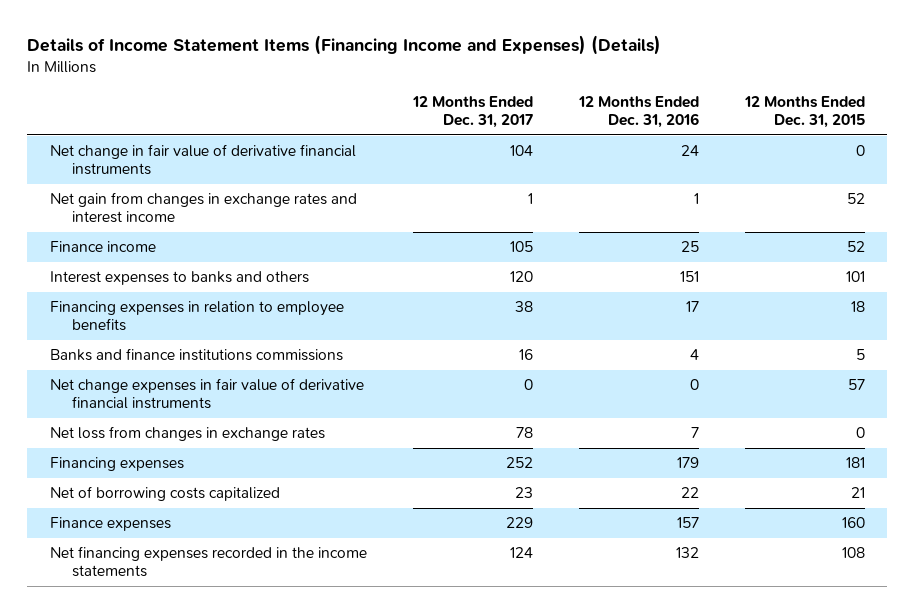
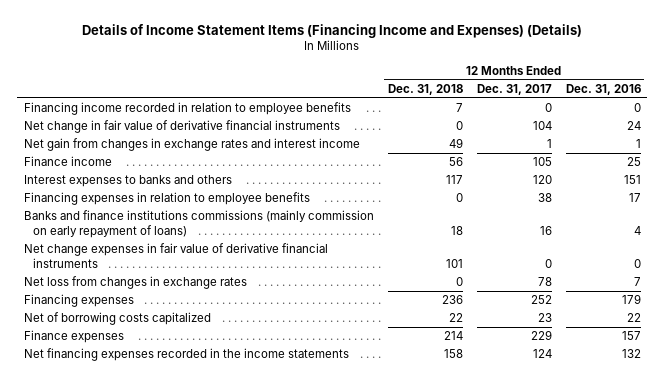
- | 12 Months Ended Dec. 31, 2017 | 12 Months Ended Dec. 31, 2016 | 12 Months Ended Dec. 31, 2015
+ | 12 Months Ended Dec. 31, 2018 | 12 Months Ended Dec. 31, 2017 | 12 Months Ended Dec. 31, 2016
+ Financing income recorded in relation to employee benefits | 7 | 0 | 0
- Banks and finance institutions commissions | 16 | 4 | 5
+ Banks and finance institutions commissions (mainly commission on early repayment of loans) | 18 | 16 | 4

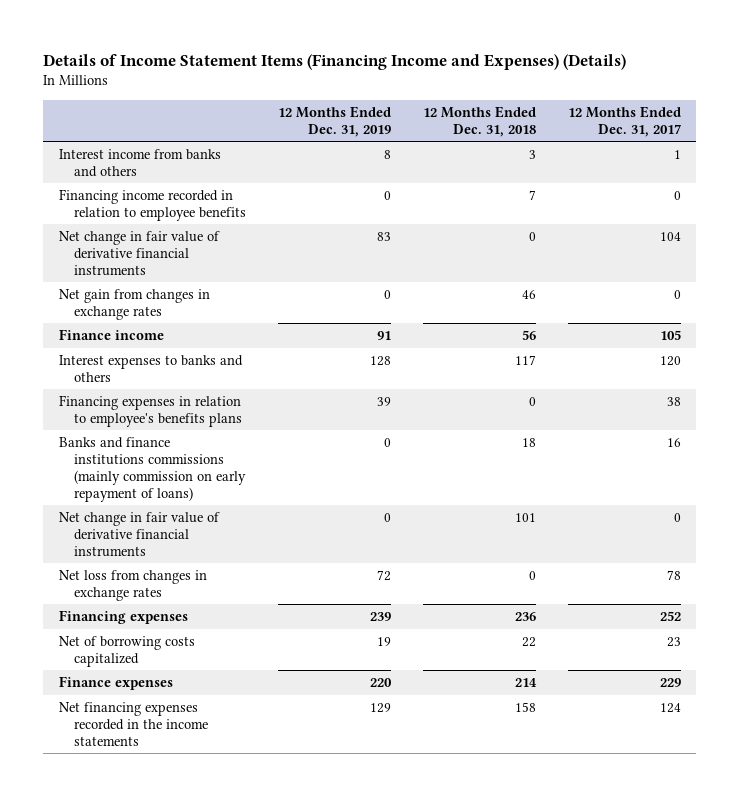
- | 12 Months Ended Dec. 31, 2018 | 12 Months Ended Dec. 31, 2017 | 12 Months Ended Dec. 31, 2016
+ | 12 Months Ended Dec. 31, 2019 | 12 Months Ended Dec. 31, 2018 | 12 Months Ended Dec. 31, 2017
+ Interest income from banks and others | 8 | 3 | 1
- Net gain from changes in exchange rates and interest income | 49 | 1 | 1
+ Net gain from changes in exchange rates | 0 | 46 | 0
- Financing expenses in relation to employee benefits | 0 | 38 | 17
+ Financing expenses in relation to employee's benefits plans | 39 | 0 | 38
- Net change expenses in fair value of derivative financial instruments | 101 | 0 | 0
+ Net change in fair value of derivative financial instruments | 0 | 101 | 0

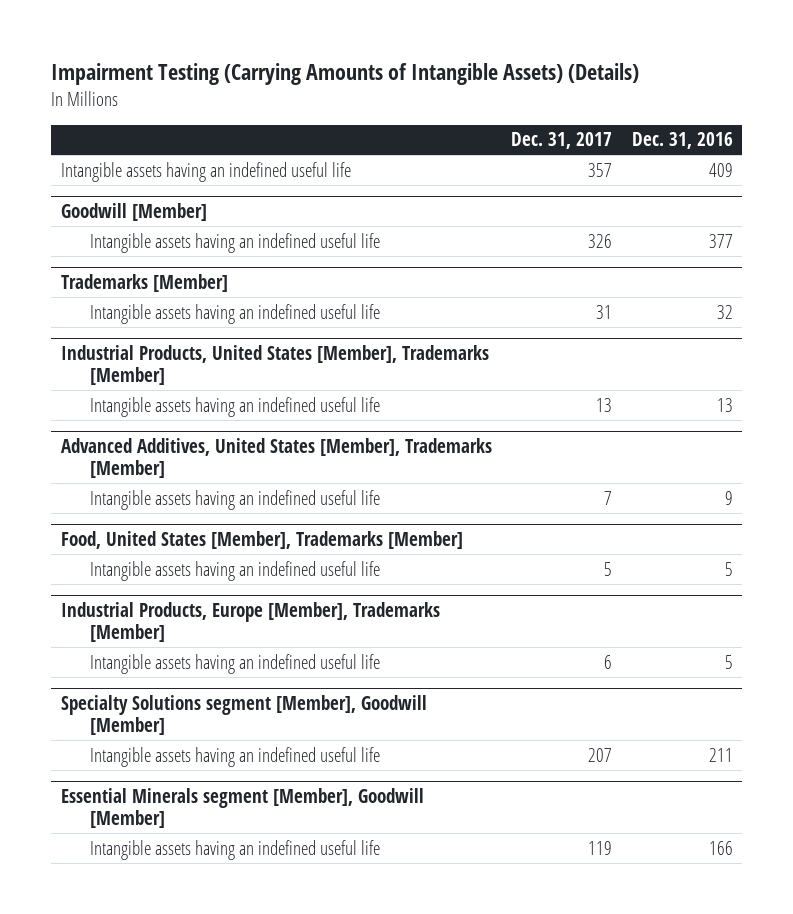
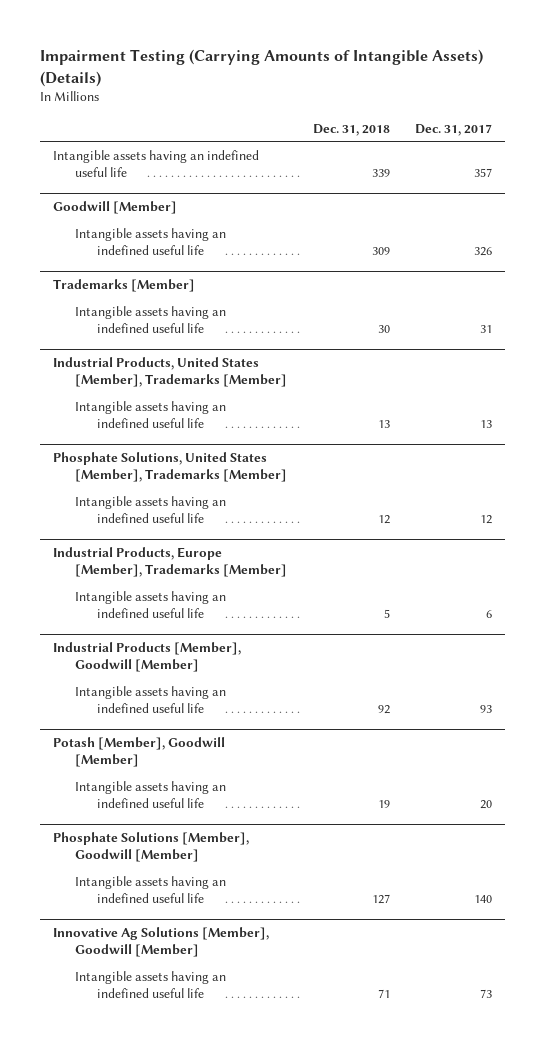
- | Dec. 31, 2017 | Dec. 31, 2016
+ | Dec. 31, 2018 | Dec. 31, 2017
- Advanced Additives, United States [Member], Trademarks [Member]
- Intangible assets having an indefined useful life | 7 | 9
- Food, United States [Member], Trademarks [Member]
- Intangible assets having an indefined useful life | 5 | 5
+ Phosphate Solutions, United States [Member], Trademarks [Member]
+ Intangible assets having an indefined useful life | 12 | 12
- Specialty Solutions segment [Member], Goodwill [Member]
- Intangible assets having an indefined useful life | 207 | 211
- Essential Minerals segment [Member], Goodwill [Member]
- Intangible assets having an indefined useful life | 119 | 166
+ Industrial Products [Member], Goodwill [Member]
+ Intangible assets having an indefined useful life | 92 | 93
+ Potash [Member], Goodwill [Member]
+ Intangible assets having an indefined useful life | 19 | 20
+ Phosphate Solutions [Member], Goodwill [Member]
+ Intangible assets having an indefined useful life | 127 | 140
+ Innovative Ag Solutions [Member], Goodwill [Member]
+ Intangible assets having an indefined useful life | 71 | 73

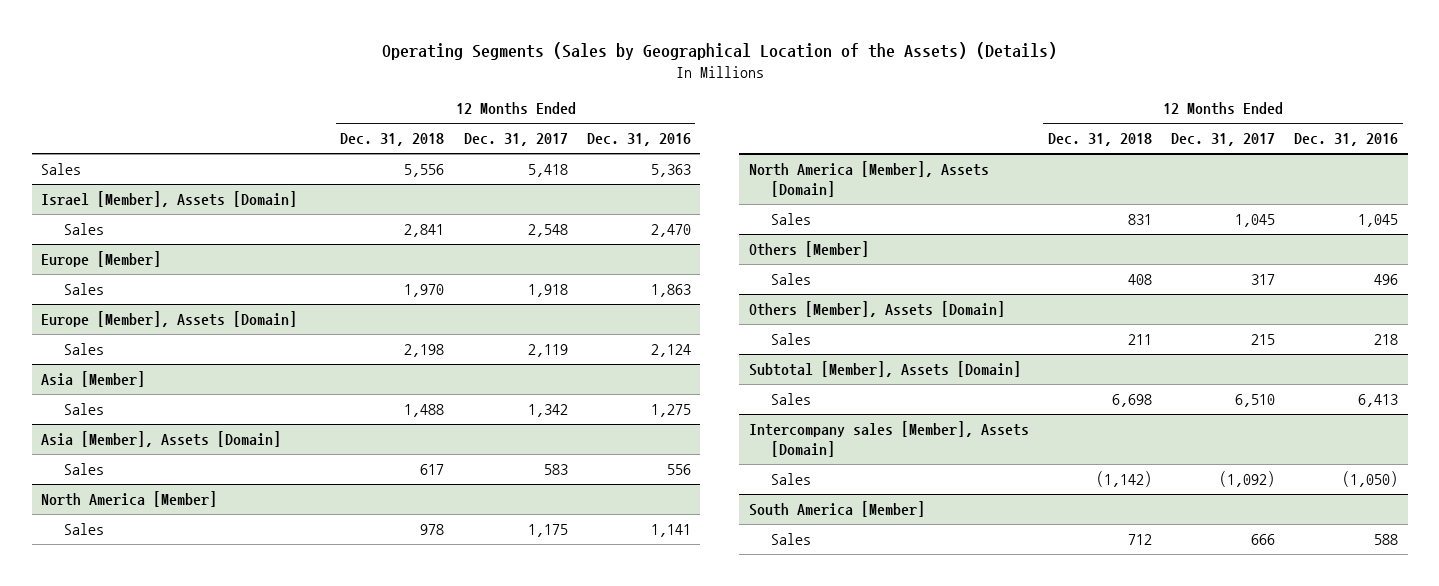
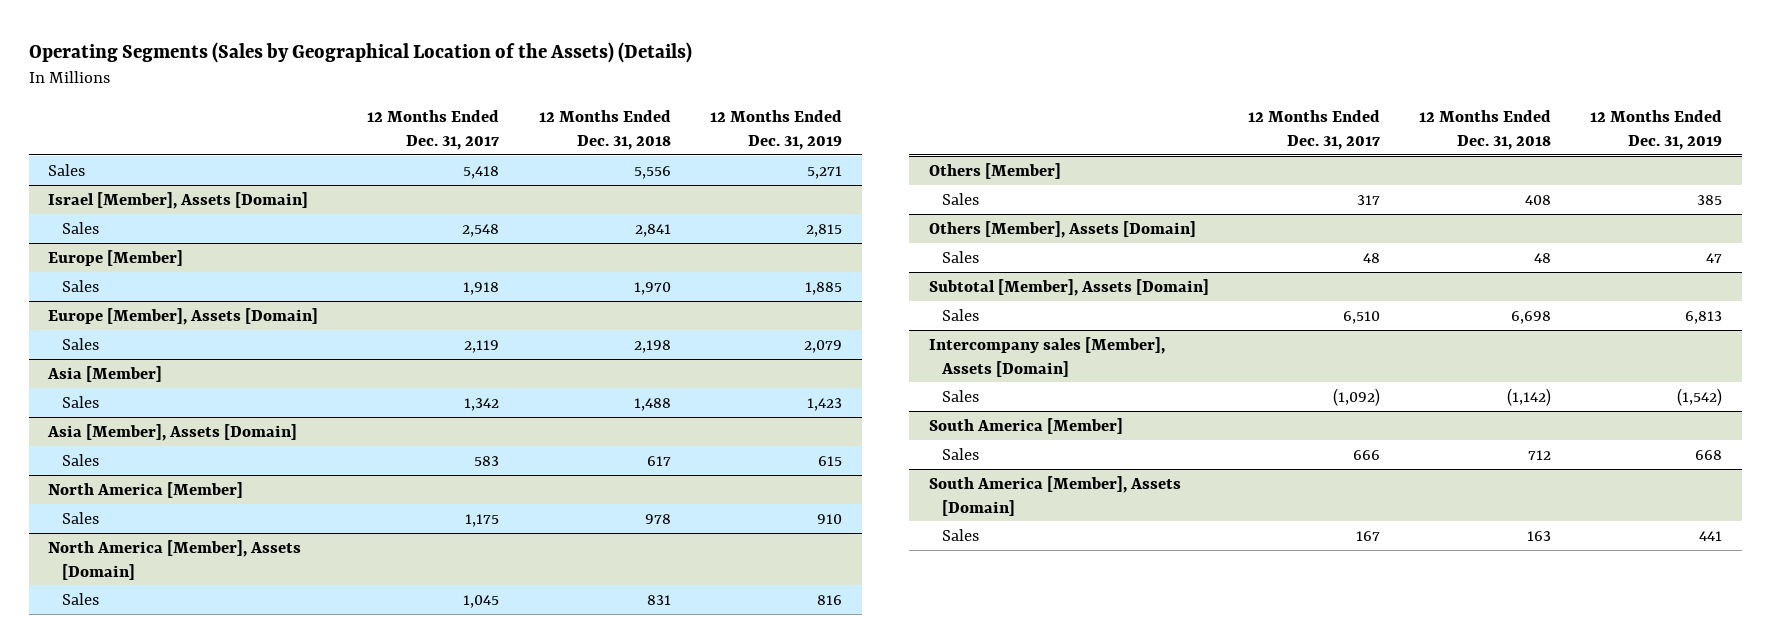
- | 12 Months Ended Dec. 31, 2018 | 12 Months Ended Dec. 31, 2017 | 12 Months Ended Dec. 31, 2016
+ | 12 Months Ended Dec. 31, 2017 | 12 Months Ended Dec. 31, 2018 | 12 Months Ended Dec. 31, 2019
@ Others [Member], Assets [Domain]
- Sales | 211 | 215 | 218
+ Sales | 48 | 48 | 47
+ South America [Member], Assets [Domain]
+ Sales | 167 | 163 | 441

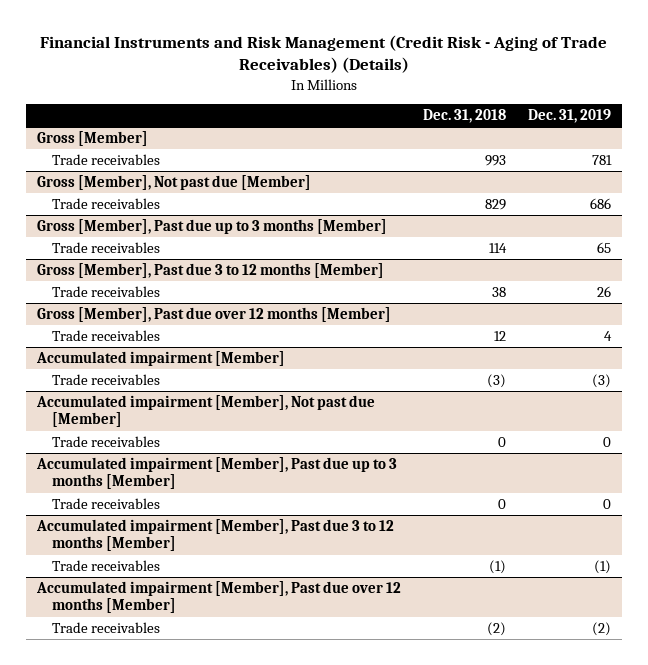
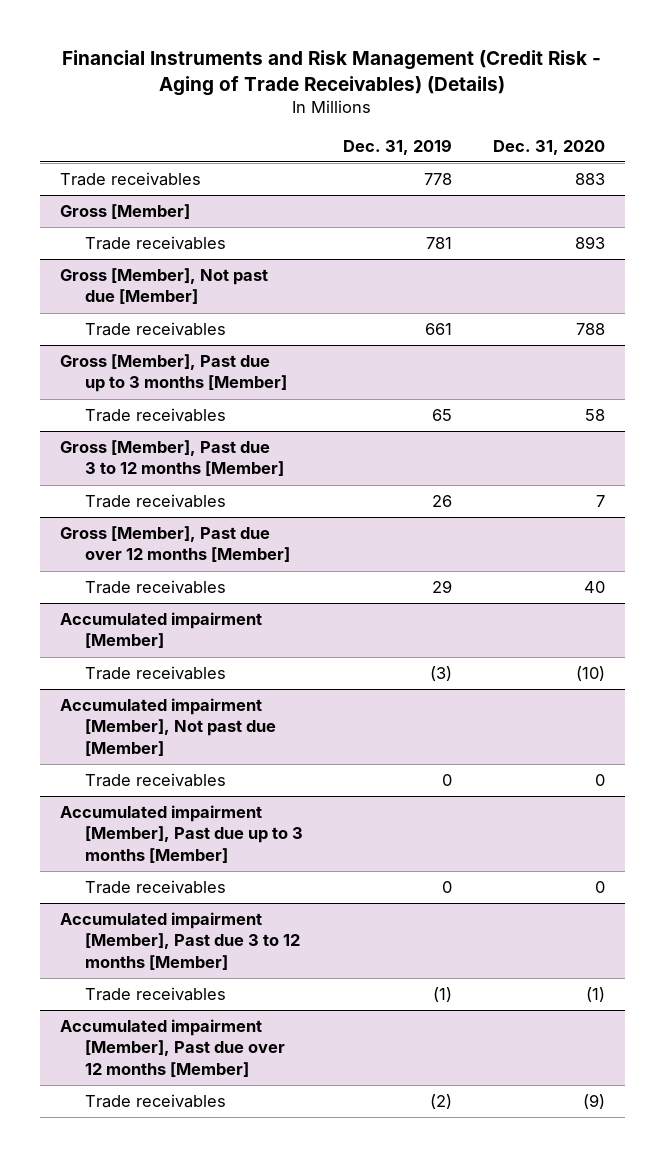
- | Dec. 31, 2018 | Dec. 31, 2019
+ | Dec. 31, 2019 | Dec. 31, 2020
+ Trade receivables | 778 | 883
@ Gross [Member], Not past due [Member]
- Trade receivables | 829 | 686
+ Trade receivables | 661 | 788
@ Gross [Member], Past due over 12 months [Member]
- Trade receivables | 12 | 4
+ Trade receivables | 29 | 40

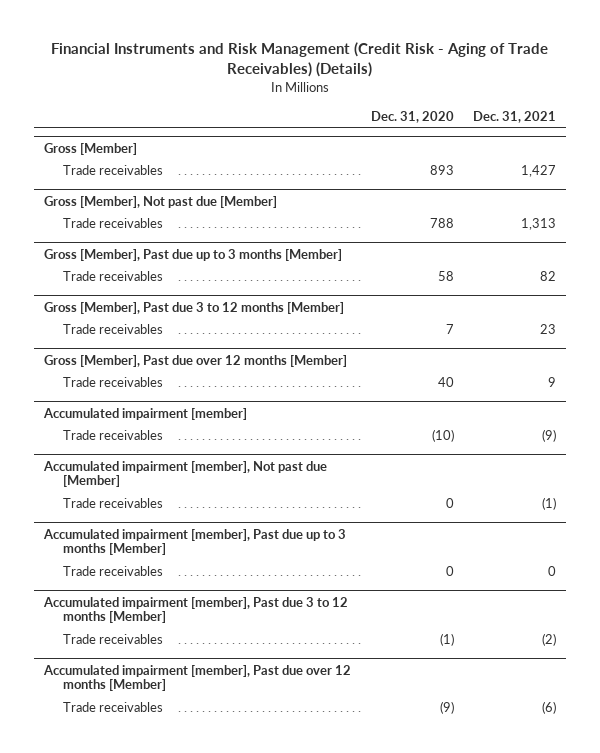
- | Dec. 31, 2019 | Dec. 31, 2020
+ | Dec. 31, 2020 | Dec. 31, 2021
- Trade receivables | 778 | 883
- Accumulated impairment [Member]
+ Accumulated impairment [member]
- Accumulated impairment [Member], Not past due [Member]
+ Accumulated impairment [member], Not past due [Member]
- Accumulated impairment [Member], Past due up to 3 months [Member]
+ Accumulated impairment [member], Past due up to 3 months [Member]
- Accumulated impairment [Member], Past due 3 to 12 months [Member]
+ Accumulated impairment [member], Past due 3 to 12 months [Member]
- Accumulated impairment [Member], Past due over 12 months [Member]
+ Accumulated impairment [member], Past due over 12 months [Member]

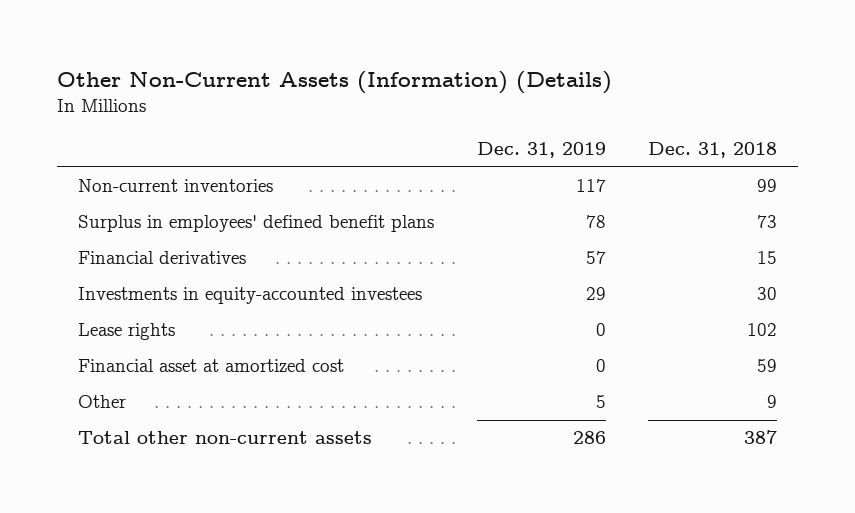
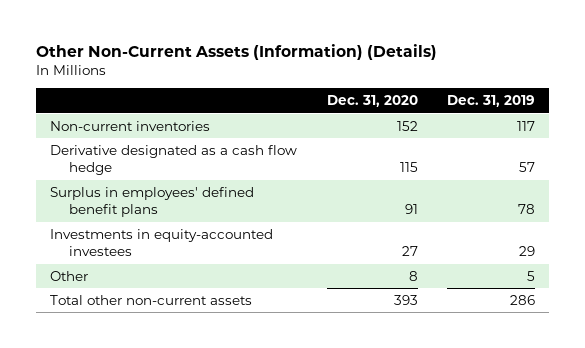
- | Dec. 31, 2019 | Dec. 31, 2018
+ | Dec. 31, 2020 | Dec. 31, 2019
+ Derivative designated as a cash flow hedge | 115 | 57
- Financial derivatives | 57 | 15
- Lease rights | 0 | 102
- Financial asset at amortized cost | 0 | 59

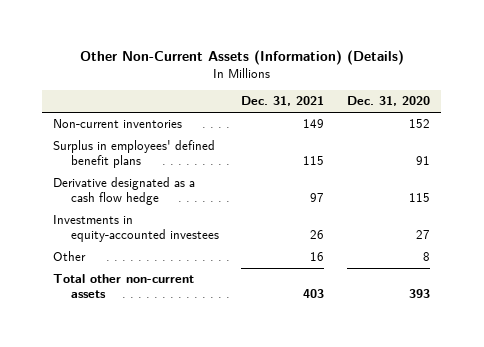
- | Dec. 31, 2020 | Dec. 31, 2019
+ | Dec. 31, 2021 | Dec. 31, 2020
moved down: Derivative designated as a cash flow hedge | 97 | 115

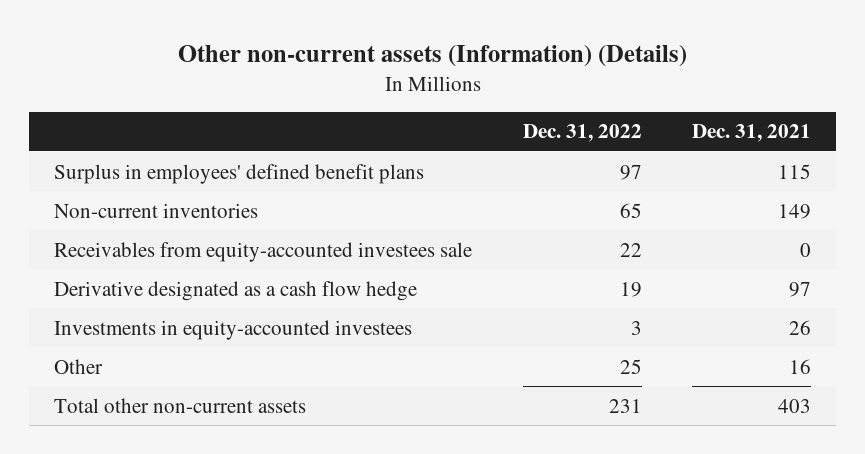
- Other Non-Current Assets (Information) (Details)
+ Other non-current assets (Information) (Details)
- | Dec. 31, 2021 | Dec. 31, 2020
+ | Dec. 31, 2022 | Dec. 31, 2021
moved down: Non-current inventories | 65 | 149
+ Receivables from equity-accounted investees sale | 22 | 0

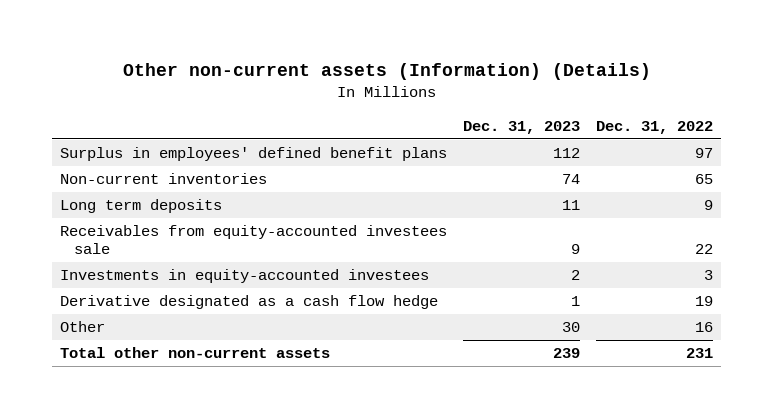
- | Dec. 31, 2022 | Dec. 31, 2021
+ | Dec. 31, 2023 | Dec. 31, 2022
+ Long term deposits | 11 | 9
- Other | 25 | 16
moved down: Derivative designated as a cash flow hedge | 1 | 19
+ Other | 30 | 16

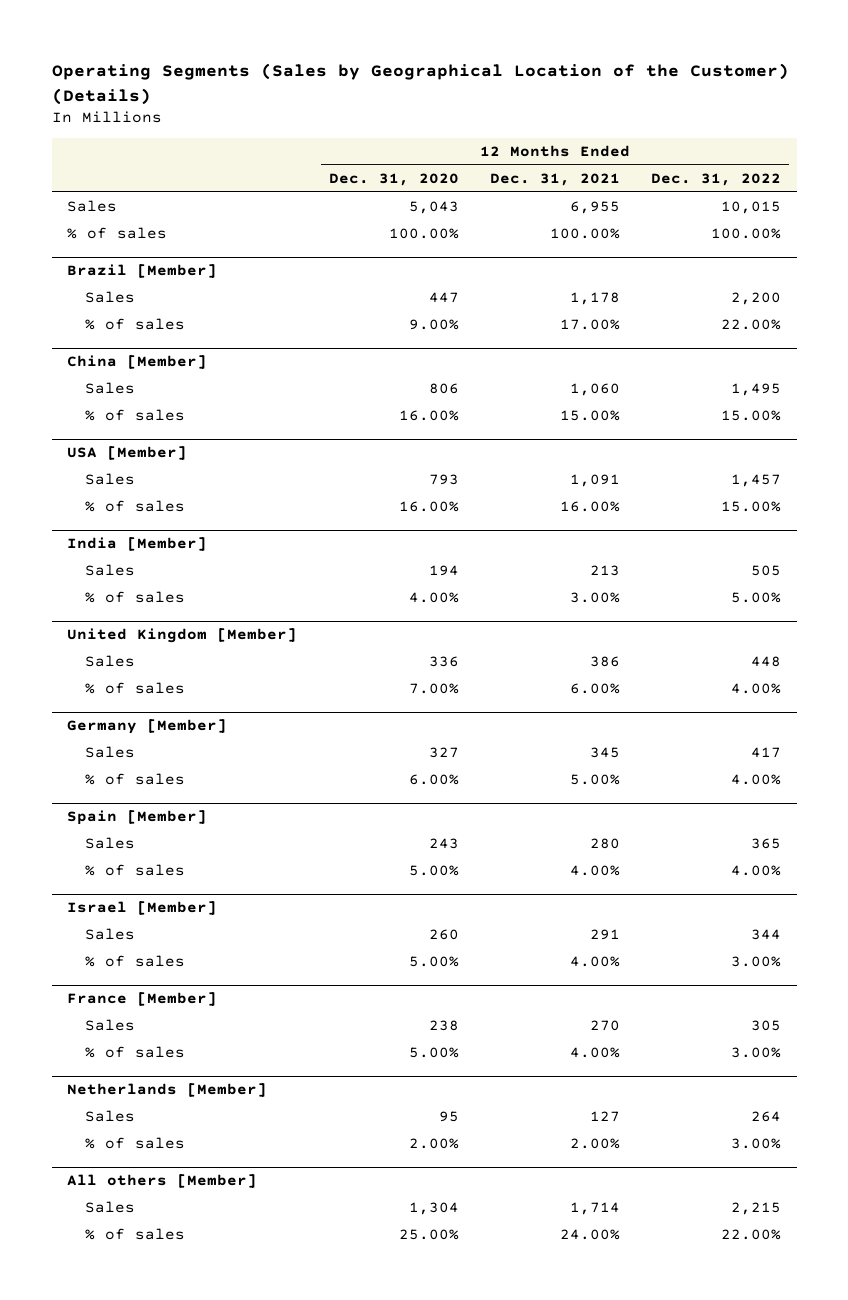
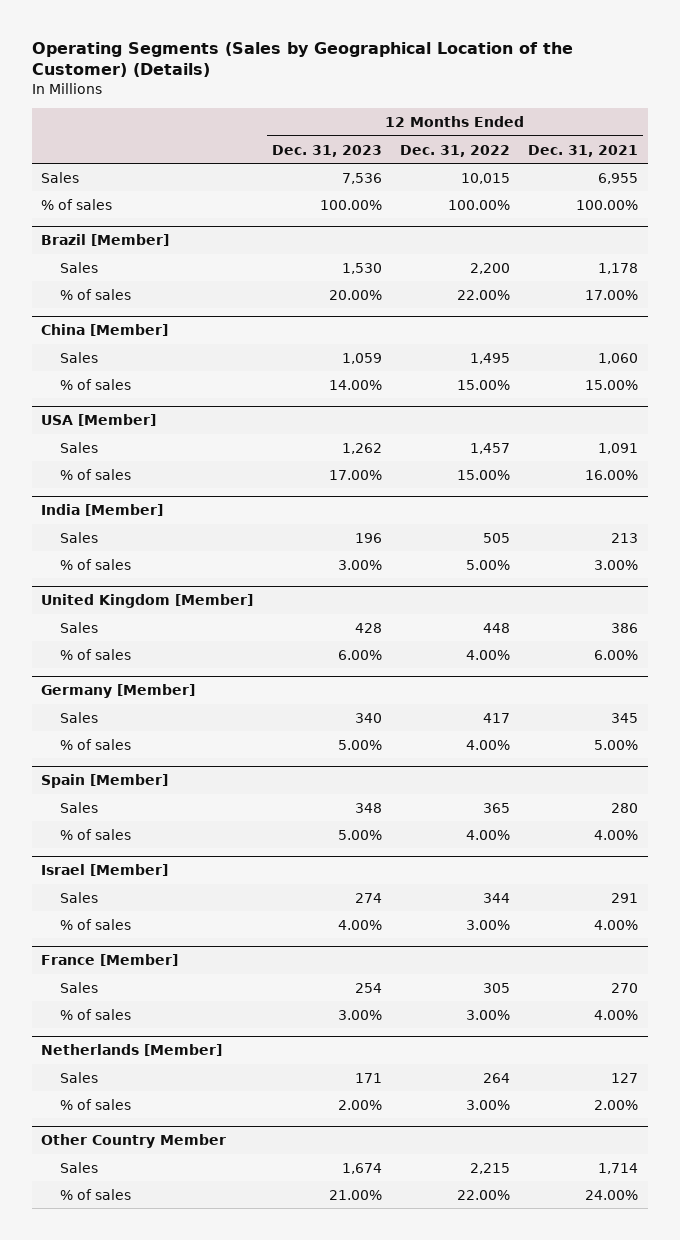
- | 12 Months Ended Dec. 31, 2020 | 12 Months Ended Dec. 31, 2021 | 12 Months Ended Dec. 31, 2022
+ | 12 Months Ended Dec. 31, 2023 | 12 Months Ended Dec. 31, 2022 | 12 Months Ended Dec. 31, 2021
- All others [Member]
+ Other Country Member

